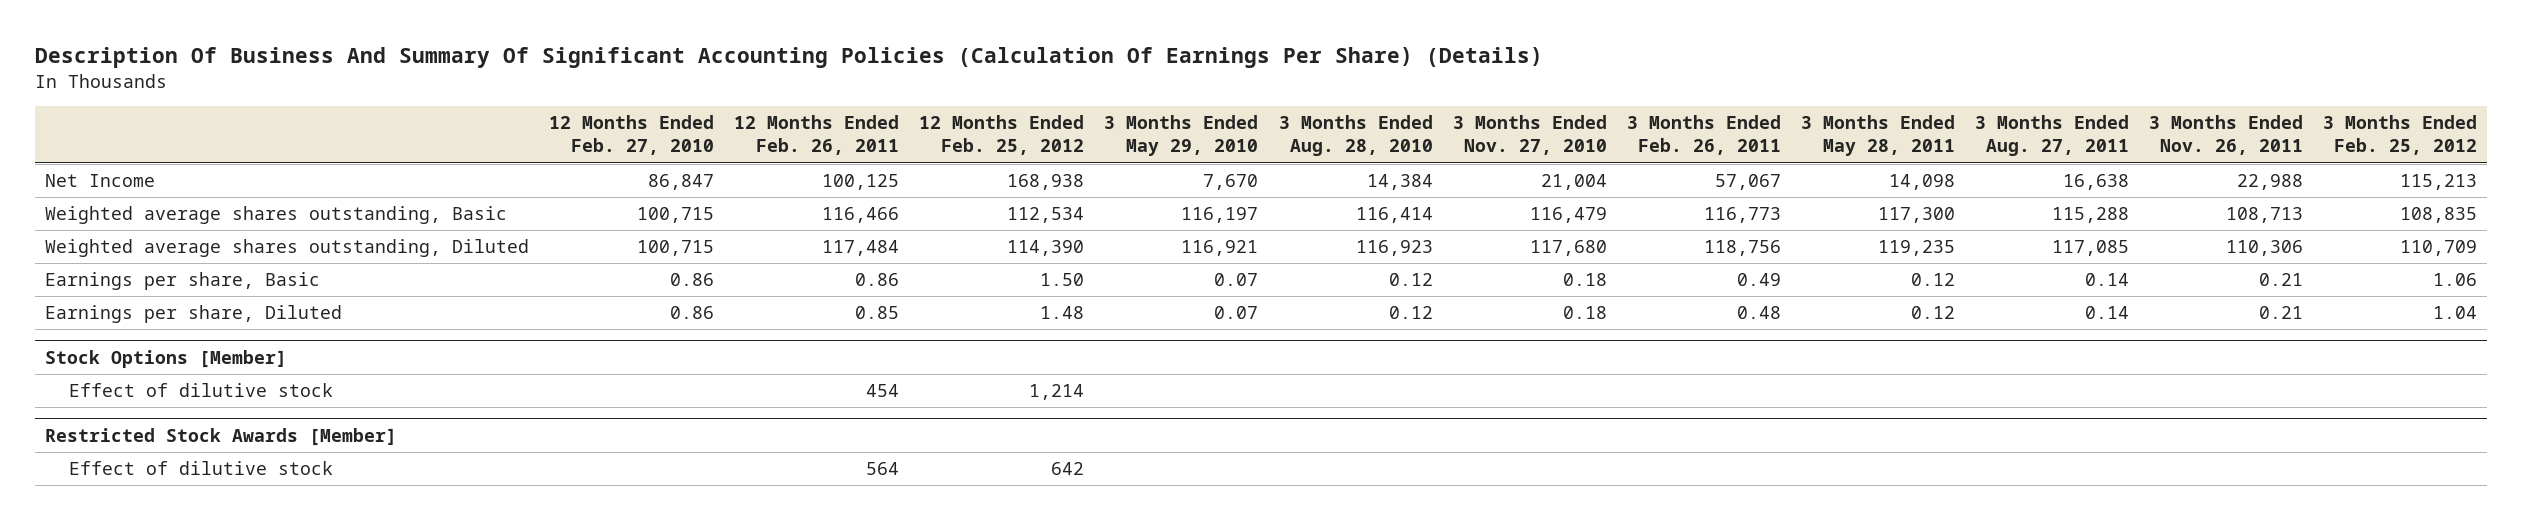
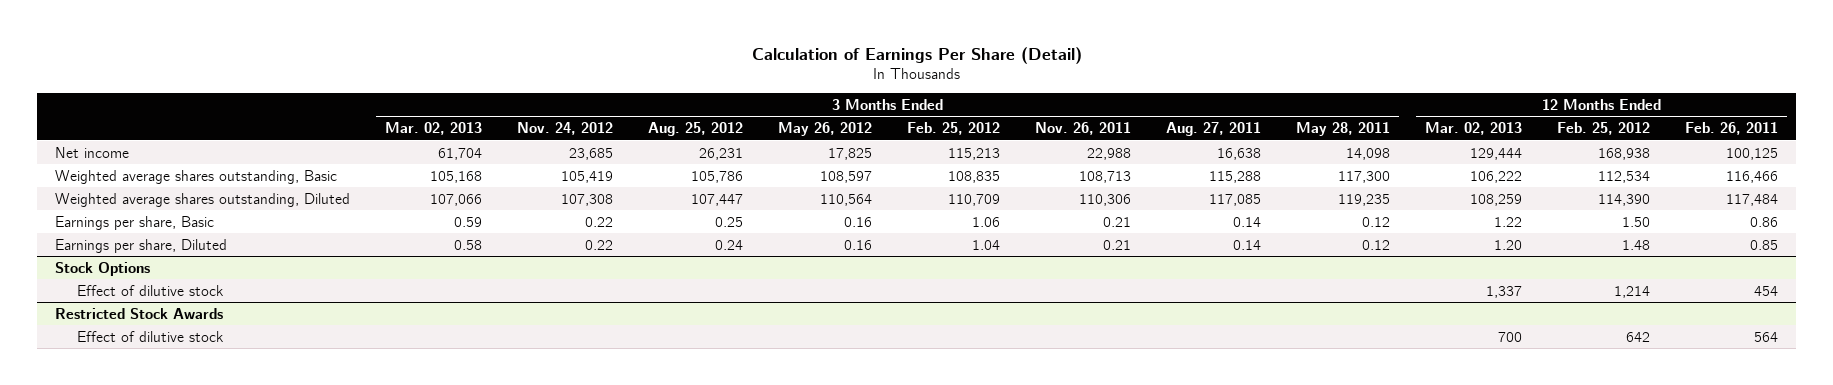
- Description Of Business And Summary Of Significant Accounting Policies (Calculation Of Earnings Per Share) (Details)
+ Calculation of Earnings Per Share (Detail)
- | 12 Months Ended Feb. 27, 2010 | 12 Months Ended Feb. 26, 2011 | 12 Months Ended Feb. 25, 2012 | 3 Months Ended May 29, 2010 | 3 Months Ended Aug. 28, 2010 | 3 Months Ended Nov. 27, 2010 | 3 Months Ended Feb. 26, 2011 | 3 Months Ended May 28, 2011 | 3 Months Ended Aug. 27, 2011 | 3 Months Ended Nov. 26, 2011 | 3 Months Ended Feb. 25, 2012
+ | 3 Months Ended Mar. 02, 2013 | 3 Months Ended Nov. 24, 2012 | 3 Months Ended Aug. 25, 2012 | 3 Months Ended May 26, 2012 | 3 Months Ended Feb. 25, 2012 | 3 Months Ended Nov. 26, 2011 | 3 Months Ended Aug. 27, 2011 | 3 Months Ended May 28, 2011 | 12 Months Ended Mar. 02, 2013 | 12 Months Ended Feb. 25, 2012 | 12 Months Ended Feb. 26, 2011
- Net Income | 86,847 | 100,125 | 168,938 | 7,670 | 14,384 | 21,004 | 57,067 | 14,098 | 16,638 | 22,988 | 115,213
+ Net income | 61,704 | 23,685 | 26,231 | 17,825 | 115,213 | 22,988 | 16,638 | 14,098 | 129,444 | 168,938 | 100,125
- Stock Options [Member]
+ Stock Options
- Restricted Stock Awards [Member]
+ Restricted Stock Awards

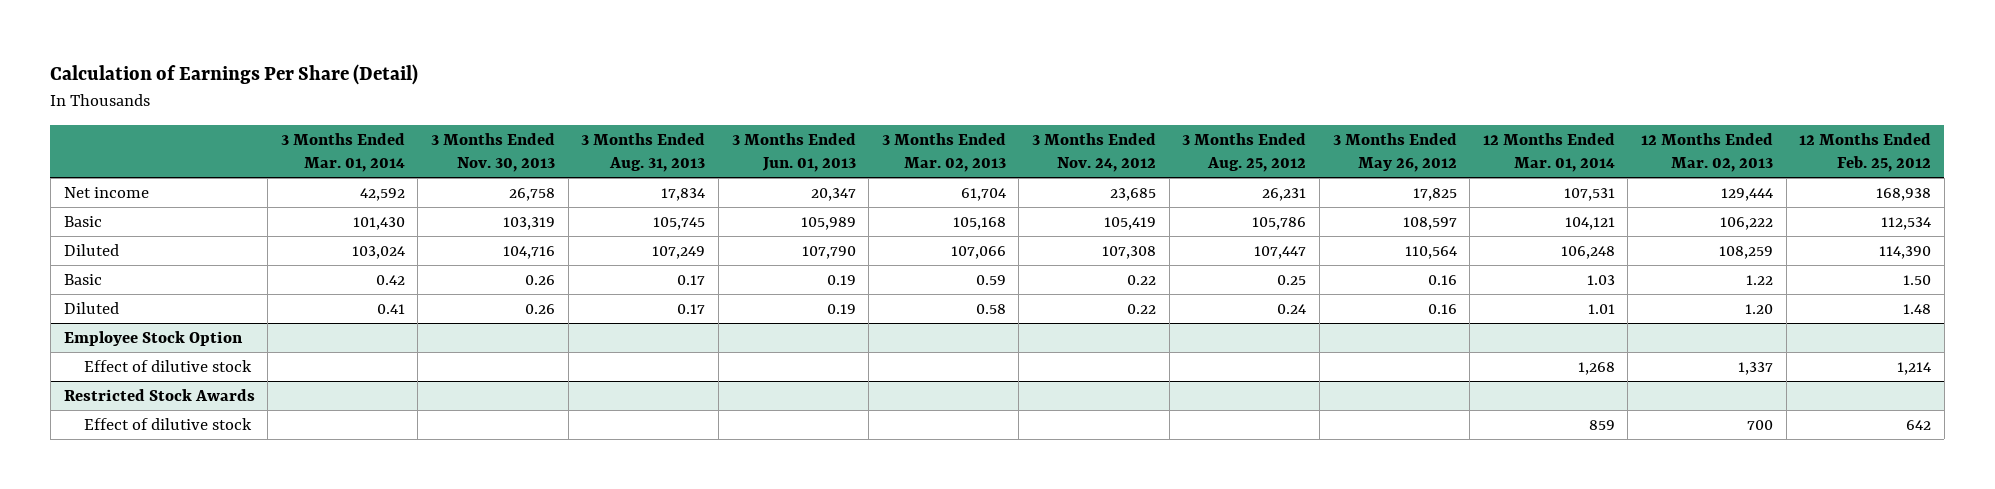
- | 3 Months Ended Mar. 02, 2013 | 3 Months Ended Nov. 24, 2012 | 3 Months Ended Aug. 25, 2012 | 3 Months Ended May 26, 2012 | 3 Months Ended Feb. 25, 2012 | 3 Months Ended Nov. 26, 2011 | 3 Months Ended Aug. 27, 2011 | 3 Months Ended May 28, 2011 | 12 Months Ended Mar. 02, 2013 | 12 Months Ended Feb. 25, 2012 | 12 Months Ended Feb. 26, 2011
+ | 3 Months Ended Mar. 01, 2014 | 3 Months Ended Nov. 30, 2013 | 3 Months Ended Aug. 31, 2013 | 3 Months Ended Jun. 01, 2013 | 3 Months Ended Mar. 02, 2013 | 3 Months Ended Nov. 24, 2012 | 3 Months Ended Aug. 25, 2012 | 3 Months Ended May 26, 2012 | 12 Months Ended Mar. 01, 2014 | 12 Months Ended Mar. 02, 2013 | 12 Months Ended Feb. 25, 2012
- Weighted average shares outstanding, Basic | 105,168 | 105,419 | 105,786 | 108,597 | 108,835 | 108,713 | 115,288 | 117,300 | 106,222 | 112,534 | 116,466
- Weighted average shares outstanding, Diluted | 107,066 | 107,308 | 107,447 | 110,564 | 110,709 | 110,306 | 117,085 | 119,235 | 108,259 | 114,390 | 117,484
- Earnings per share, Basic | 0.59 | 0.22 | 0.25 | 0.16 | 1.06 | 0.21 | 0.14 | 0.12 | 1.22 | 1.50 | 0.86
- Earnings per share, Diluted | 0.58 | 0.22 | 0.24 | 0.16 | 1.04 | 0.21 | 0.14 | 0.12 | 1.20 | 1.48 | 0.85
- Stock Options
+ Basic | 101,430 | 103,319 | 105,745 | 105,989 | 105,168 | 105,419 | 105,786 | 108,597 | 104,121 | 106,222 | 112,534
+ Diluted | 103,024 | 104,716 | 107,249 | 107,790 | 107,066 | 107,308 | 107,447 | 110,564 | 106,248 | 108,259 | 114,390
+ Basic | 0.42 | 0.26 | 0.17 | 0.19 | 0.59 | 0.22 | 0.25 | 0.16 | 1.03 | 1.22 | 1.50
+ Diluted | 0.41 | 0.26 | 0.17 | 0.19 | 0.58 | 0.22 | 0.24 | 0.16 | 1.01 | 1.20 | 1.48
+ Employee Stock Option

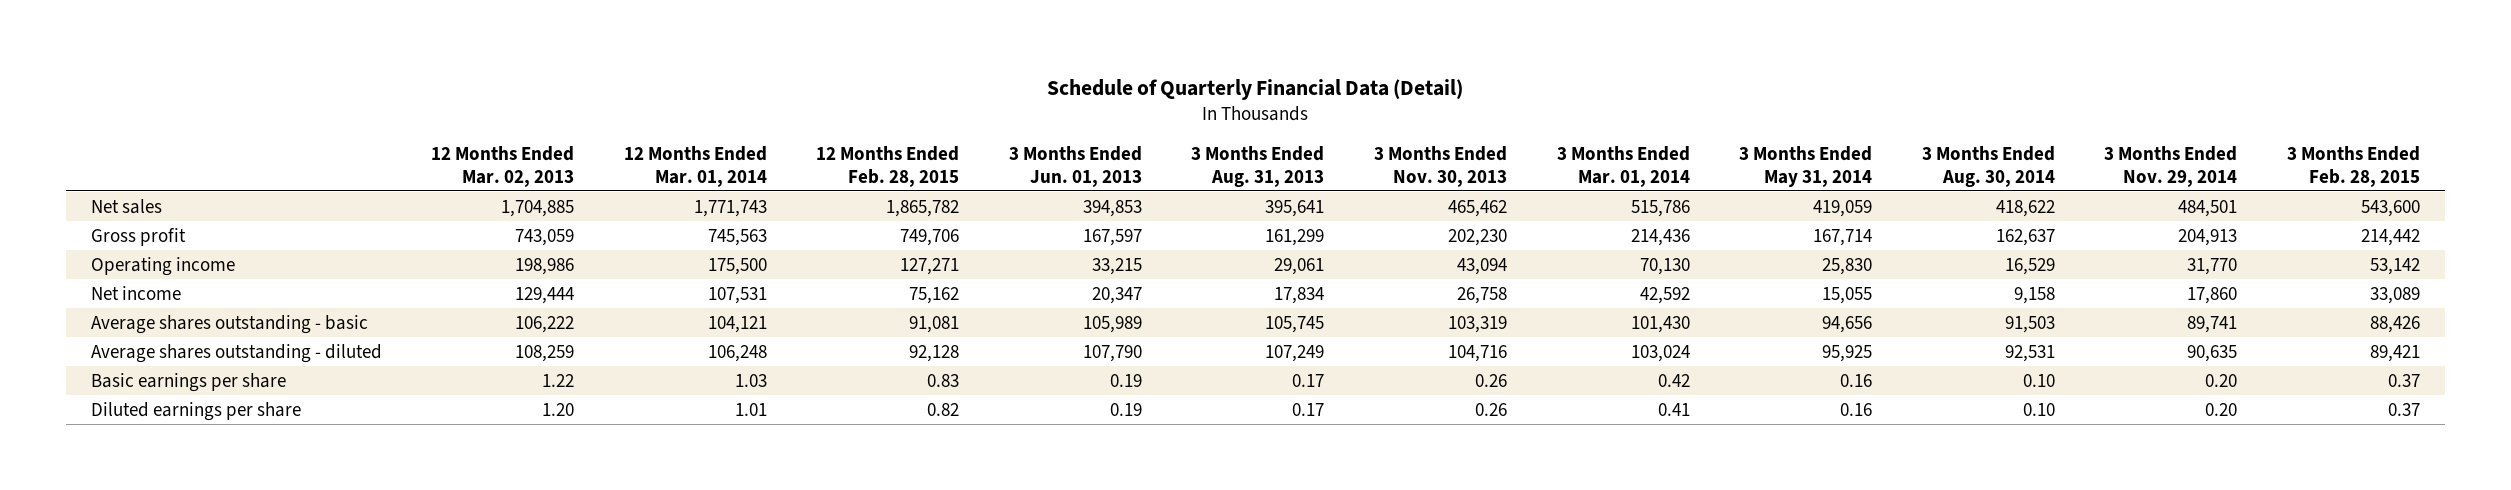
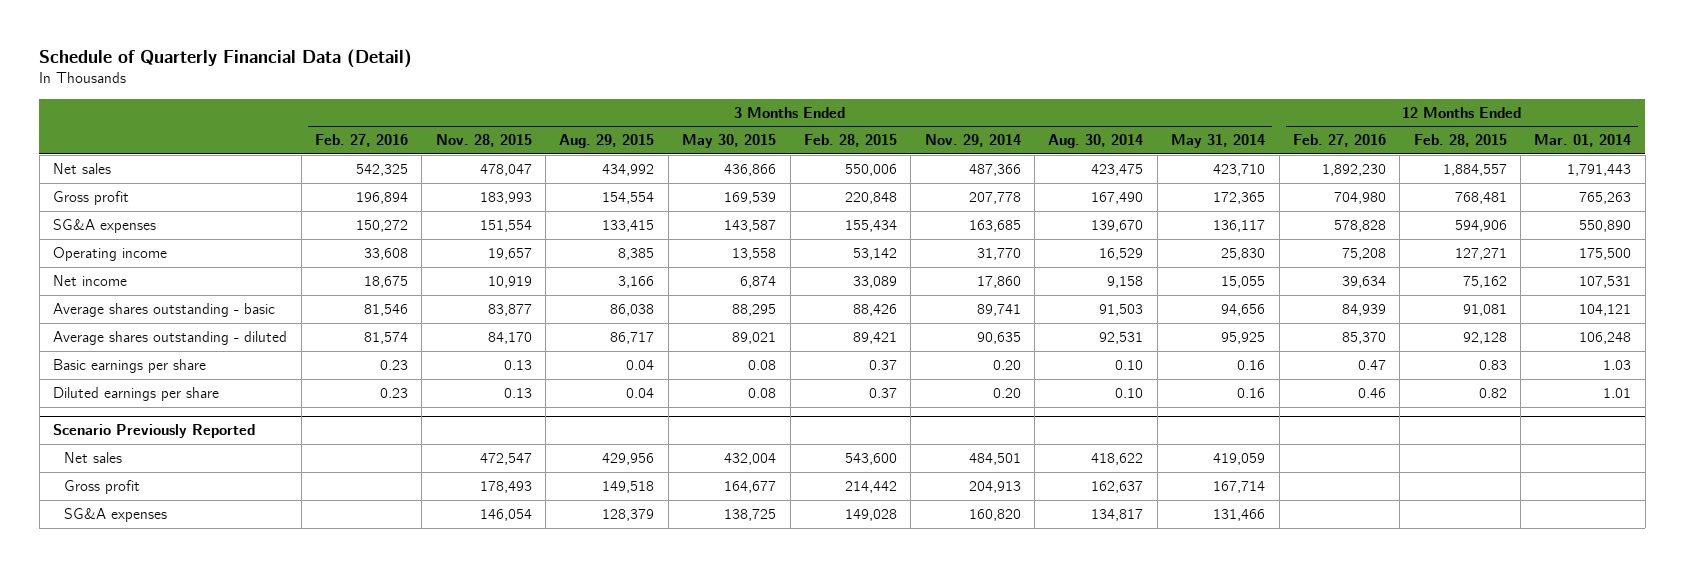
- | 12 Months Ended Mar. 02, 2013 | 12 Months Ended Mar. 01, 2014 | 12 Months Ended Feb. 28, 2015 | 3 Months Ended Jun. 01, 2013 | 3 Months Ended Aug. 31, 2013 | 3 Months Ended Nov. 30, 2013 | 3 Months Ended Mar. 01, 2014 | 3 Months Ended May 31, 2014 | 3 Months Ended Aug. 30, 2014 | 3 Months Ended Nov. 29, 2014 | 3 Months Ended Feb. 28, 2015
+ | 3 Months Ended Feb. 27, 2016 | 3 Months Ended Nov. 28, 2015 | 3 Months Ended Aug. 29, 2015 | 3 Months Ended May 30, 2015 | 3 Months Ended Feb. 28, 2015 | 3 Months Ended Nov. 29, 2014 | 3 Months Ended Aug. 30, 2014 | 3 Months Ended May 31, 2014 | 12 Months Ended Feb. 27, 2016 | 12 Months Ended Feb. 28, 2015 | 12 Months Ended Mar. 01, 2014
- Net sales | 1,704,885 | 1,771,743 | 1,865,782 | 394,853 | 395,641 | 465,462 | 515,786 | 419,059 | 418,622 | 484,501 | 543,600
- Gross profit | 743,059 | 745,563 | 749,706 | 167,597 | 161,299 | 202,230 | 214,436 | 167,714 | 162,637 | 204,913 | 214,442
+ Net sales | 542,325 | 478,047 | 434,992 | 436,866 | 550,006 | 487,366 | 423,475 | 423,710 | 1,892,230 | 1,884,557 | 1,791,443
+ Gross profit | 196,894 | 183,993 | 154,554 | 169,539 | 220,848 | 207,778 | 167,490 | 172,365 | 704,980 | 768,481 | 765,263
+ SG&A expenses | 150,272 | 151,554 | 133,415 | 143,587 | 155,434 | 163,685 | 139,670 | 136,117 | 578,828 | 594,906 | 550,890
+ Scenario Previously Reported
+ Net sales | | 472,547 | 429,956 | 432,004 | 543,600 | 484,501 | 418,622 | 419,059 | | |
+ Gross profit | | 178,493 | 149,518 | 164,677 | 214,442 | 204,913 | 162,637 | 167,714 | | |
+ SG&A expenses | | 146,054 | 128,379 | 138,725 | 149,028 | 160,820 | 134,817 | 131,466 | | |

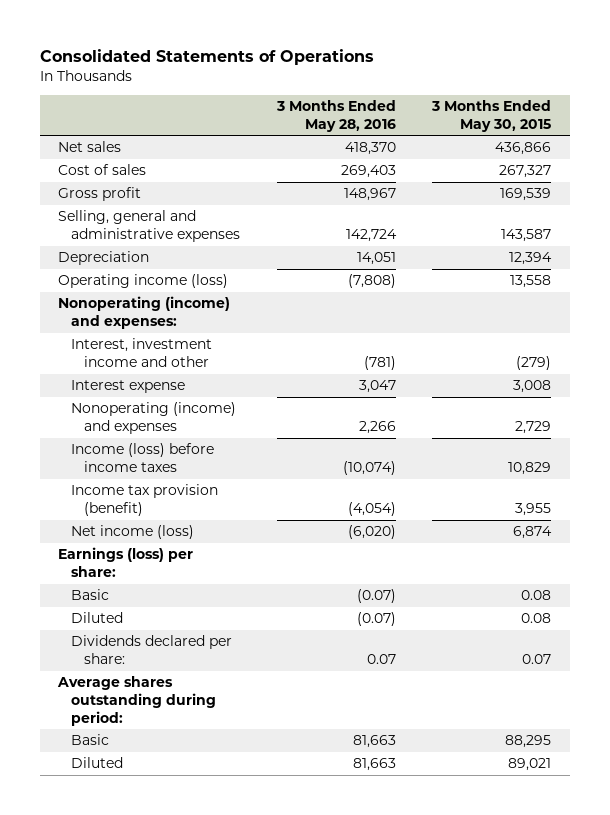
- Schedule of Quarterly Financial Data (Detail)
+ Consolidated Statements of Operations
- | 3 Months Ended Feb. 27, 2016 | 3 Months Ended Nov. 28, 2015 | 3 Months Ended Aug. 29, 2015 | 3 Months Ended May 30, 2015 | 3 Months Ended Feb. 28, 2015 | 3 Months Ended Nov. 29, 2014 | 3 Months Ended Aug. 30, 2014 | 3 Months Ended May 31, 2014 | 12 Months Ended Feb. 27, 2016 | 12 Months Ended Feb. 28, 2015 | 12 Months Ended Mar. 01, 2014
+ | 3 Months Ended May 28, 2016 | 3 Months Ended May 30, 2015
+ Cost of sales | 269,403 | 267,327
- SG&A expenses | 150,272 | 151,554 | 133,415 | 143,587 | 155,434 | 163,685 | 139,670 | 136,117 | 578,828 | 594,906 | 550,890
- Operating income | 33,608 | 19,657 | 8,385 | 13,558 | 53,142 | 31,770 | 16,529 | 25,830 | 75,208 | 127,271 | 175,500
- Net income | 18,675 | 10,919 | 3,166 | 6,874 | 33,089 | 17,860 | 9,158 | 15,055 | 39,634 | 75,162 | 107,531
- Average shares outstanding - basic | 81,546 | 83,877 | 86,038 | 88,295 | 88,426 | 89,741 | 91,503 | 94,656 | 84,939 | 91,081 | 104,121
- Average shares outstanding - diluted | 81,574 | 84,170 | 86,717 | 89,021 | 89,421 | 90,635 | 92,531 | 95,925 | 85,370 | 92,128 | 106,248
- Basic earnings per share | 0.23 | 0.13 | 0.04 | 0.08 | 0.37 | 0.20 | 0.10 | 0.16 | 0.47 | 0.83 | 1.03
- Diluted earnings per share | 0.23 | 0.13 | 0.04 | 0.08 | 0.37 | 0.20 | 0.10 | 0.16 | 0.46 | 0.82 | 1.01
- Scenario Previously Reported
- Net sales | | 472,547 | 429,956 | 432,004 | 543,600 | 484,501 | 418,622 | 419,059 | | |
- Gross profit | | 178,493 | 149,518 | 164,677 | 214,442 | 204,913 | 162,637 | 167,714 | | |
- SG&A expenses | | 146,054 | 128,379 | 138,725 | 149,028 | 160,820 | 134,817 | 131,466 | | |
+ Selling, general and administrative expenses | 142,724 | 143,587
+ Depreciation | 14,051 | 12,394
+ Operating income (loss) | (7,808) | 13,558
+ Nonoperating (income) and expenses:
+ Interest, investment income and other | (781) | (279)
+ Interest expense | 3,047 | 3,008
+ Nonoperating (income) and expenses | 2,266 | 2,729
+ Income (loss) before income taxes | (10,074) | 10,829
+ Income tax provision (benefit) | (4,054) | 3,955
+ Net income (loss) | (6,020) | 6,874
+ Earnings (loss) per share:
+ Basic | (0.07) | 0.08
+ Diluted | (0.07) | 0.08
+ Dividends declared per share: | 0.07 | 0.07
+ Average shares outstanding during period:
+ Basic | 81,663 | 88,295
+ Diluted | 81,663 | 89,021

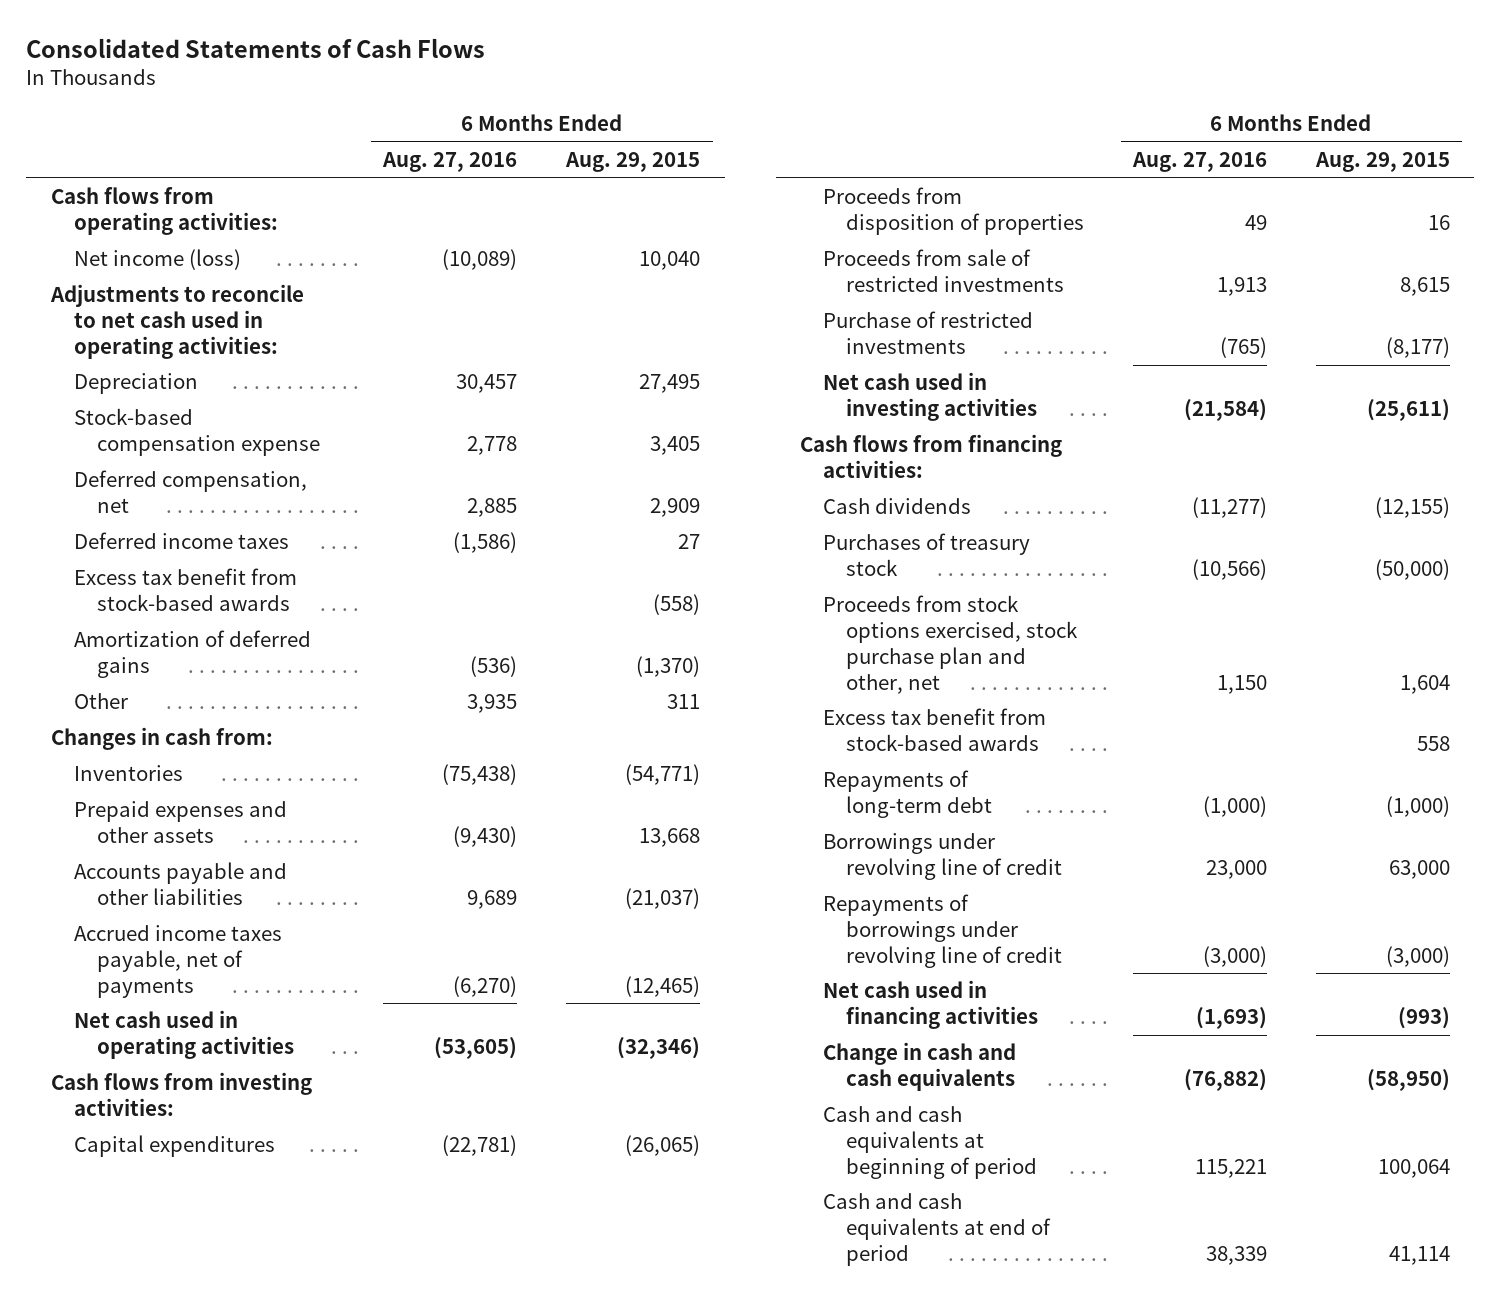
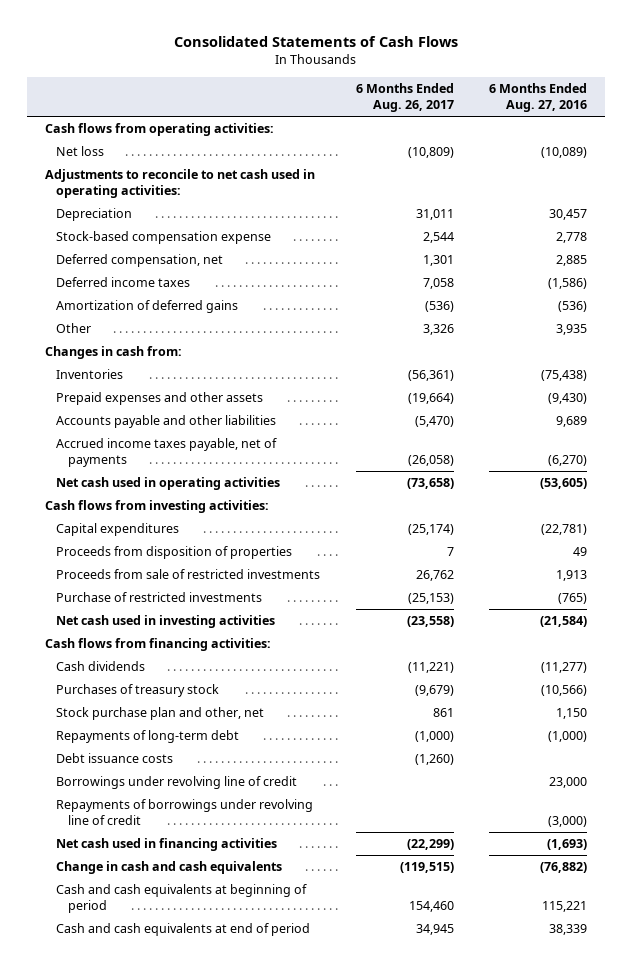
- | 6 Months Ended Aug. 27, 2016 | 6 Months Ended Aug. 29, 2015
+ | 6 Months Ended Aug. 26, 2017 | 6 Months Ended Aug. 27, 2016
- Net income (loss) | (10,089) | 10,040
+ Net loss | (10,809) | (10,089)
- Excess tax benefit from stock-based awards | | (558)
- Proceeds from stock options exercised, stock purchase plan and other, net | 1,150 | 1,604
- Excess tax benefit from stock-based awards | | 558
+ Stock purchase plan and other, net | 861 | 1,150
+ Debt issuance costs | (1,260) |

